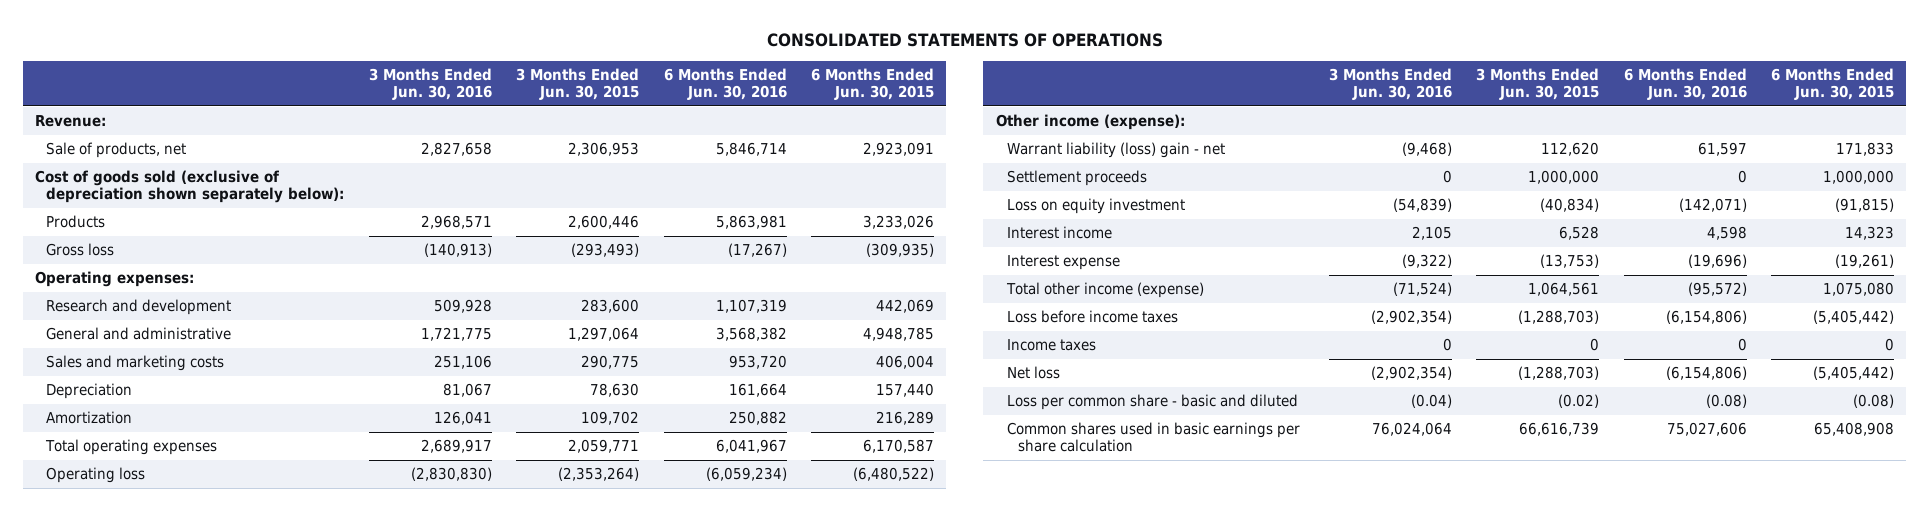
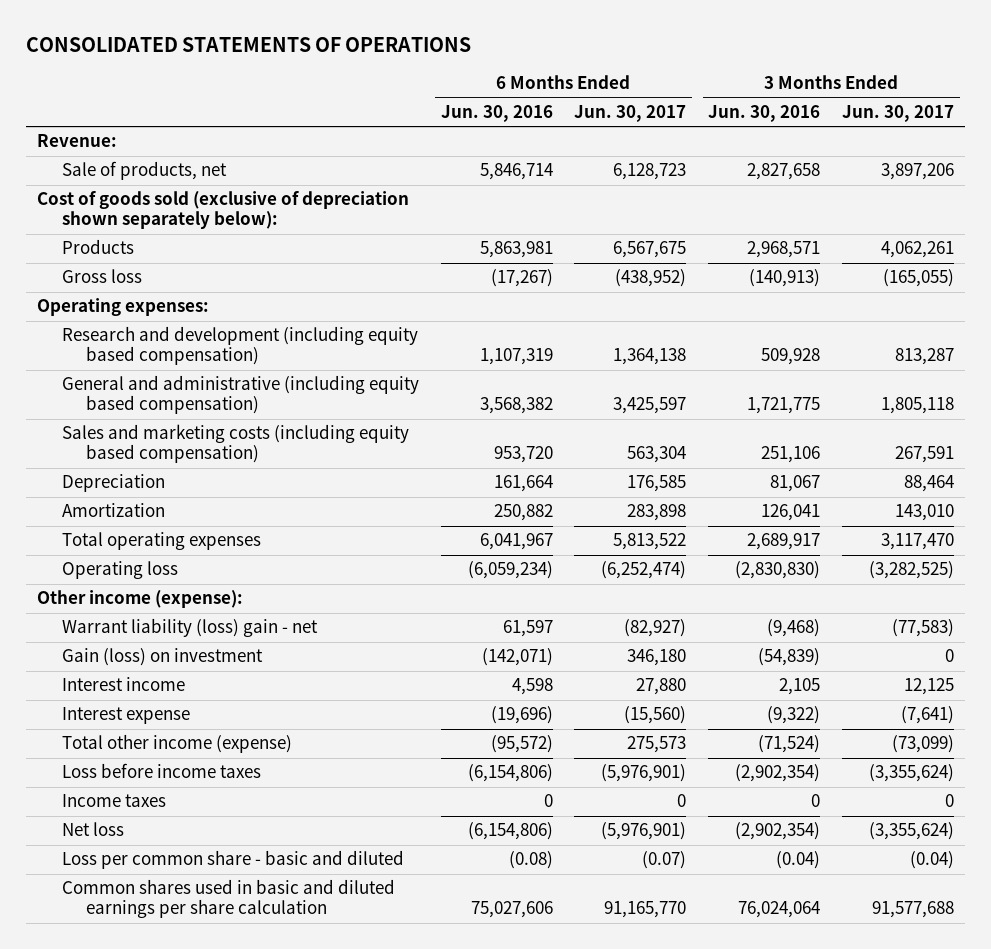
- | 3 Months Ended Jun. 30, 2016 | 3 Months Ended Jun. 30, 2015 | 6 Months Ended Jun. 30, 2016 | 6 Months Ended Jun. 30, 2015
+ | 6 Months Ended Jun. 30, 2016 | 6 Months Ended Jun. 30, 2017 | 3 Months Ended Jun. 30, 2016 | 3 Months Ended Jun. 30, 2017
- Research and development | 509,928 | 283,600 | 1,107,319 | 442,069
- General and administrative | 1,721,775 | 1,297,064 | 3,568,382 | 4,948,785
- Sales and marketing costs | 251,106 | 290,775 | 953,720 | 406,004
+ Research and development (including equity based compensation) | 1,107,319 | 1,364,138 | 509,928 | 813,287
+ General and administrative (including equity based compensation) | 3,568,382 | 3,425,597 | 1,721,775 | 1,805,118
+ Sales and marketing costs (including equity based compensation) | 953,720 | 563,304 | 251,106 | 267,591
- Settlement proceeds | 0 | 1,000,000 | 0 | 1,000,000
- Loss on equity investment | (54,839) | (40,834) | (142,071) | (91,815)
+ Gain (loss) on investment | (142,071) | 346,180 | (54,839) | 0
- Common shares used in basic earnings per share calculation | 76,024,064 | 66,616,739 | 75,027,606 | 65,408,908
+ Common shares used in basic and diluted earnings per share calculation | 75,027,606 | 91,165,770 | 76,024,064 | 91,577,688

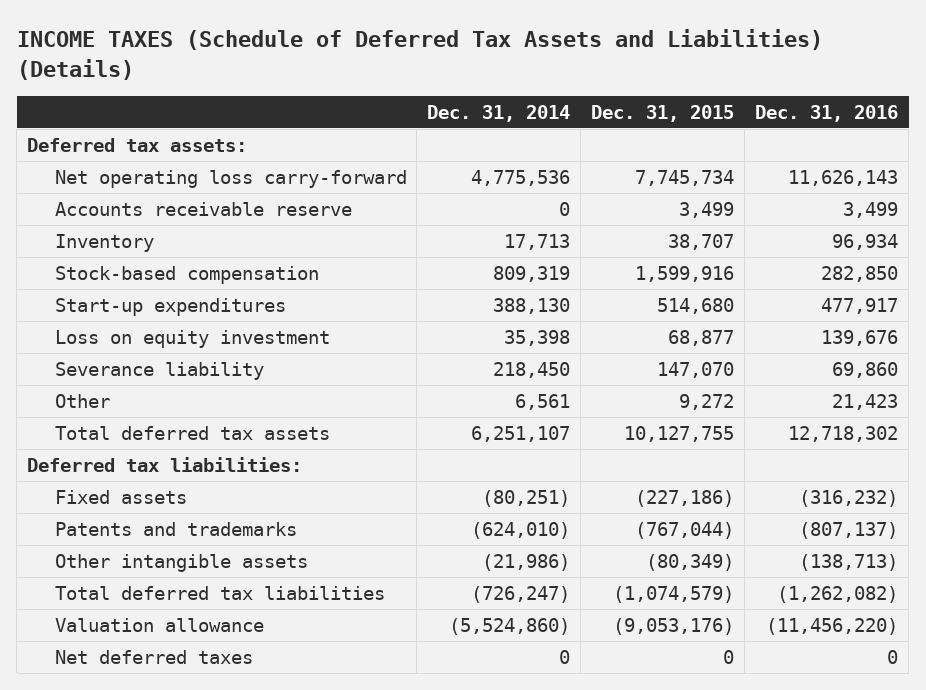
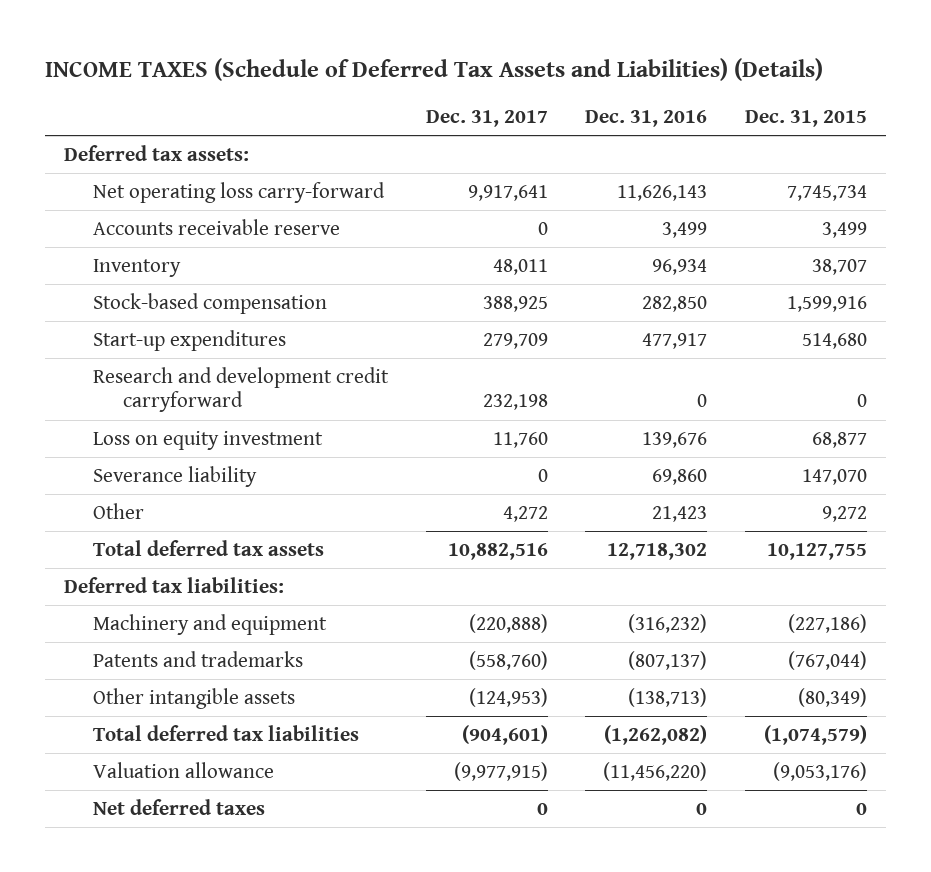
- | Dec. 31, 2014 | Dec. 31, 2015 | Dec. 31, 2016
+ | Dec. 31, 2017 | Dec. 31, 2016 | Dec. 31, 2015
+ Research and development credit carryforward | 232,198 | 0 | 0
- Fixed assets | (80,251) | (227,186) | (316,232)
+ Machinery and equipment | (220,888) | (316,232) | (227,186)

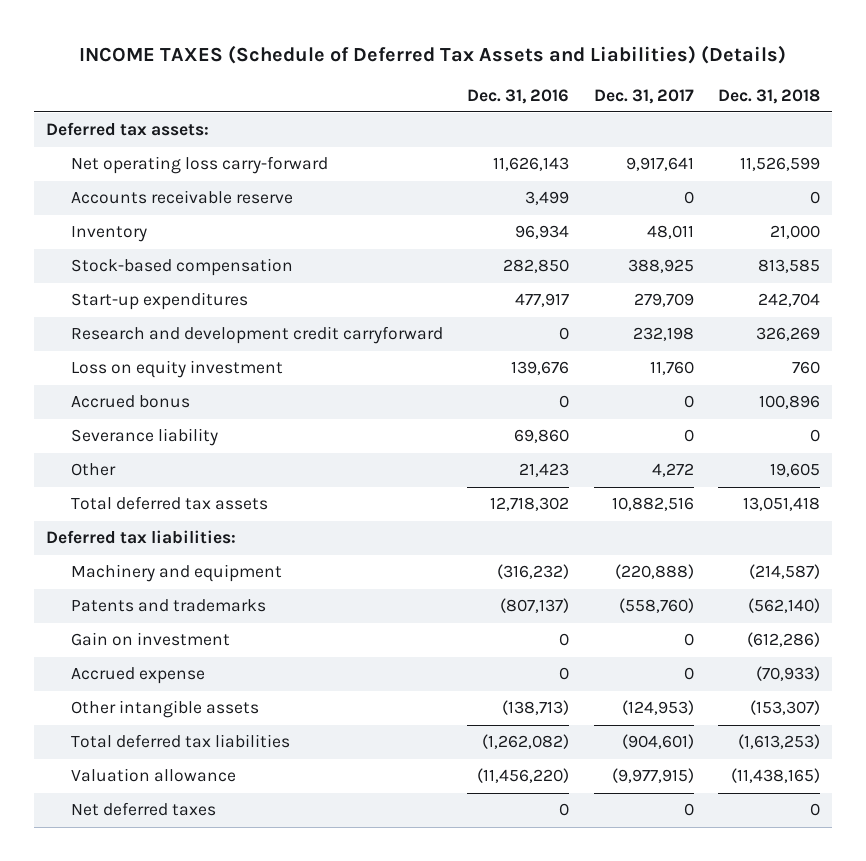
- | Dec. 31, 2017 | Dec. 31, 2016 | Dec. 31, 2015
+ | Dec. 31, 2016 | Dec. 31, 2017 | Dec. 31, 2018
+ Accrued bonus | 0 | 0 | 100,896
+ Gain on investment | 0 | 0 | (612,286)
+ Accrued expense | 0 | 0 | (70,933)

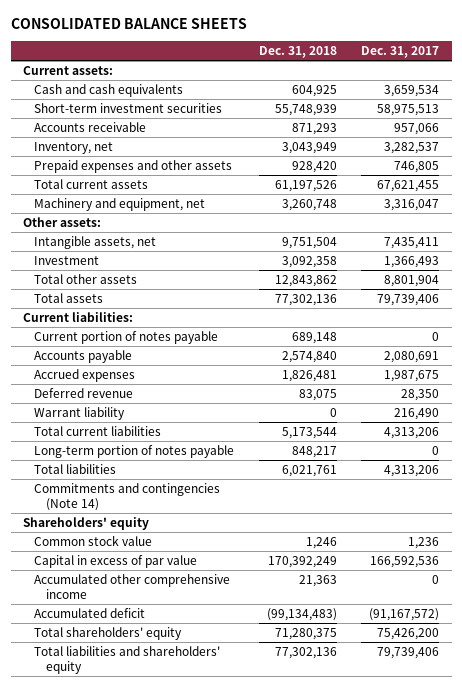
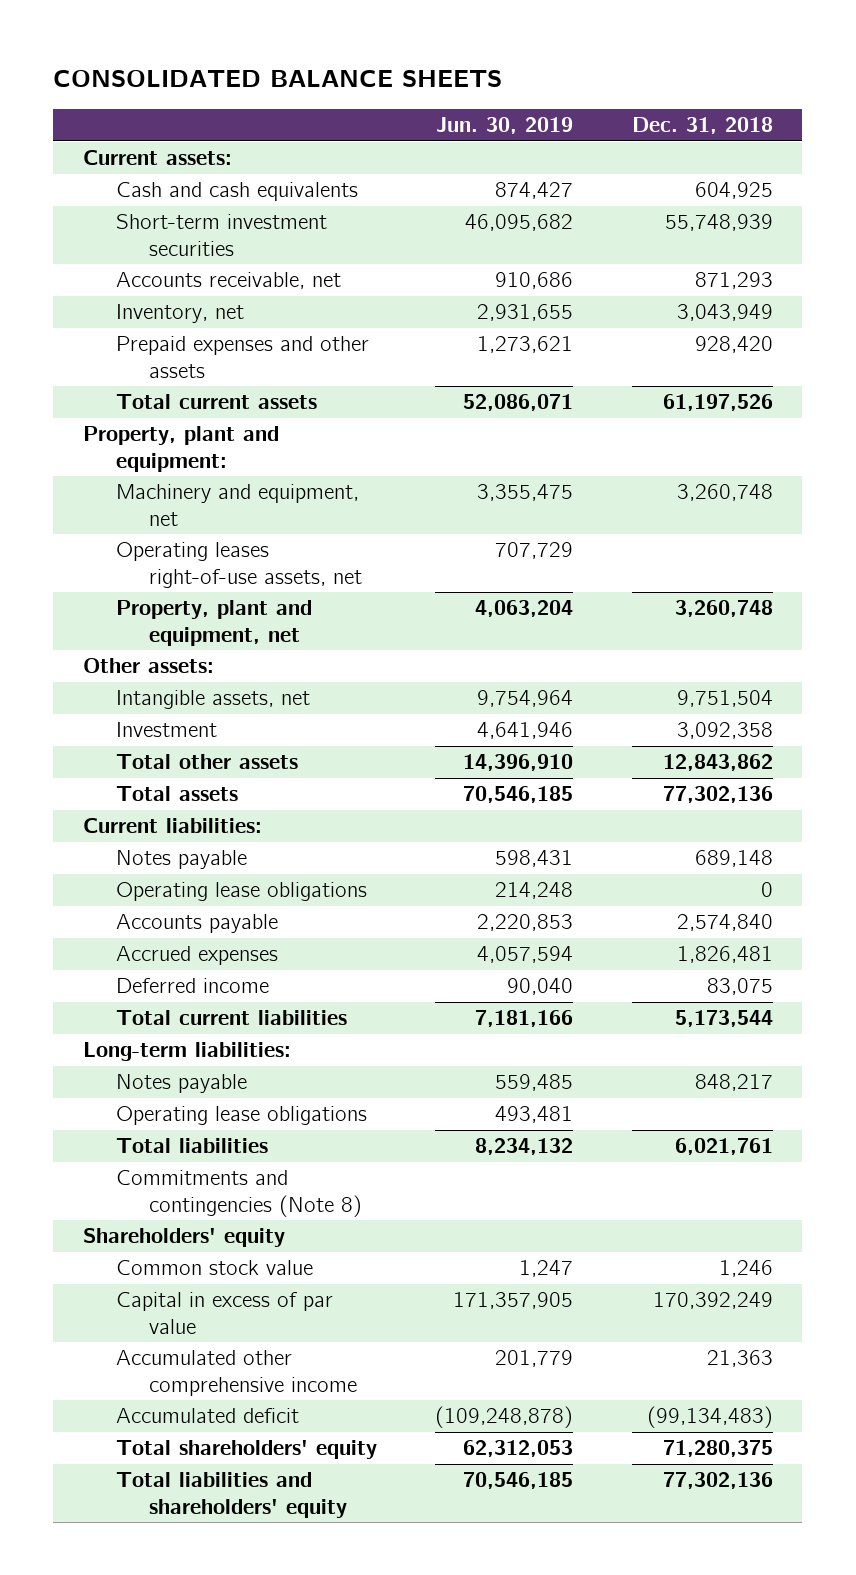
- | Dec. 31, 2018 | Dec. 31, 2017
+ | Jun. 30, 2019 | Dec. 31, 2018
- Accounts receivable | 871,293 | 957,066
+ Accounts receivable, net | 910,686 | 871,293
+ Property, plant and equipment:
+ Operating leases right-of-use assets, net | 707,729 |
+ Property, plant and equipment, net | 4,063,204 | 3,260,748
- Current portion of notes payable | 689,148 | 0
+ Notes payable | 598,431 | 689,148
+ Operating lease obligations | 214,248 | 0
- Deferred revenue | 83,075 | 28,350
- Warrant liability | 0 | 216,490
+ Deferred income | 90,040 | 83,075
- Long-term portion of notes payable | 848,217 | 0
+ Long-term liabilities:
+ Notes payable | 559,485 | 848,217
+ Operating lease obligations | 493,481 |
- Commitments and contingencies (Note 14)
+ Commitments and contingencies (Note 8)

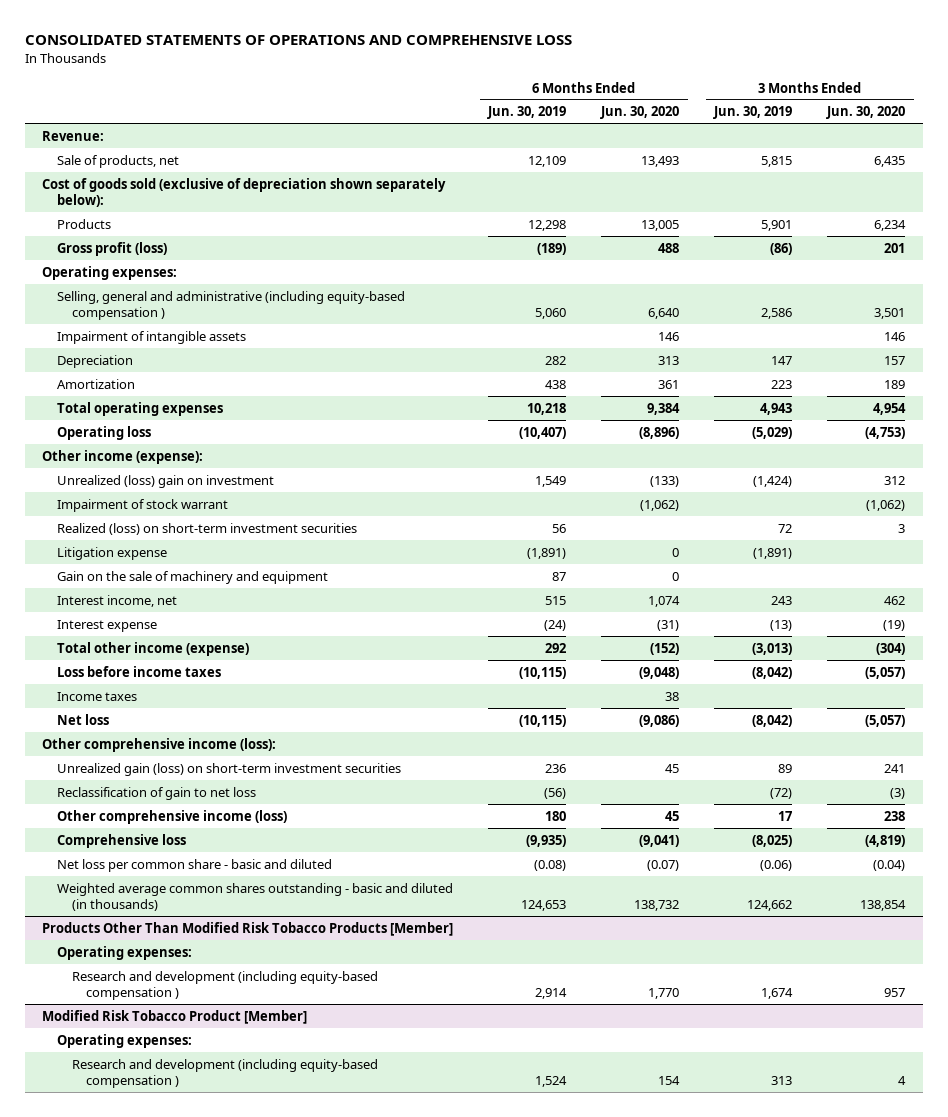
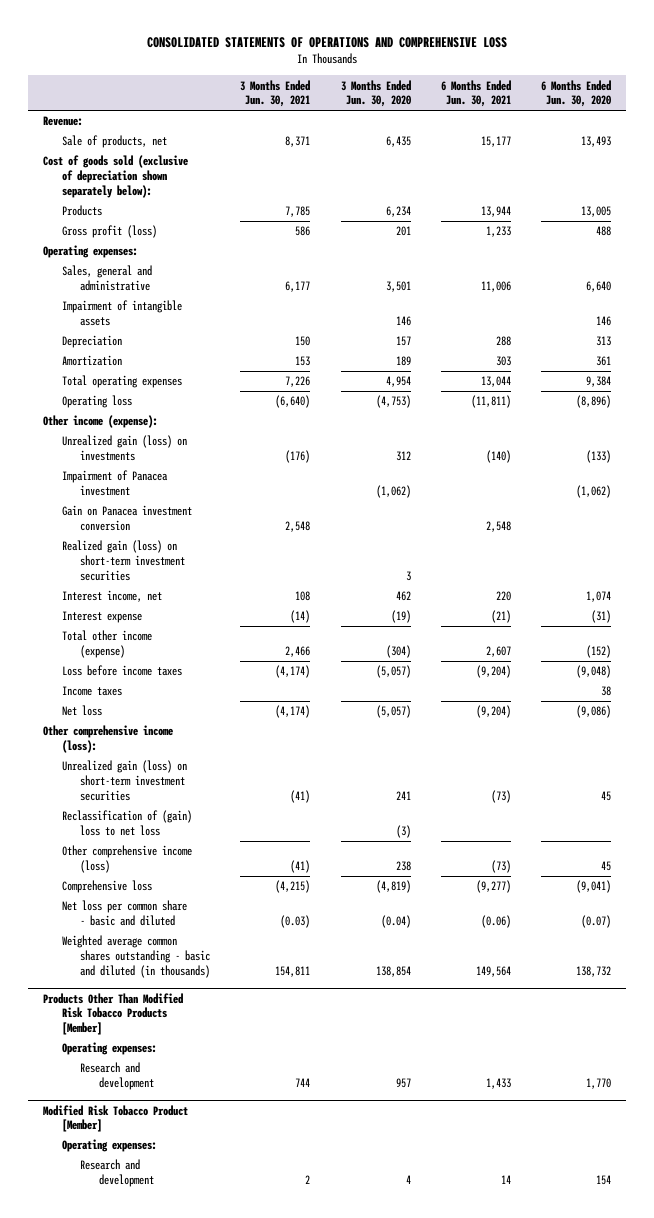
- | 6 Months Ended Jun. 30, 2019 | 6 Months Ended Jun. 30, 2020 | 3 Months Ended Jun. 30, 2019 | 3 Months Ended Jun. 30, 2020
+ | 3 Months Ended Jun. 30, 2021 | 3 Months Ended Jun. 30, 2020 | 6 Months Ended Jun. 30, 2021 | 6 Months Ended Jun. 30, 2020
- Selling, general and administrative (including equity-based compensation ) | 5,060 | 6,640 | 2,586 | 3,501
+ Sales, general and administrative | 6,177 | 3,501 | 11,006 | 6,640
- Unrealized (loss) gain on investment | 1,549 | (133) | (1,424) | 312
- Impairment of stock warrant | | (1,062) | | (1,062)
- Realized (loss) on short-term investment securities | 56 | | 72 | 3
- Litigation expense | (1,891) | 0 | (1,891) |
- Gain on the sale of machinery and equipment | 87 | 0 | |
+ Unrealized gain (loss) on investments | (176) | 312 | (140) | (133)
+ Impairment of Panacea investment | | (1,062) | | (1,062)
+ Gain on Panacea investment conversion | 2,548 | | 2,548 |
+ Realized gain (loss) on short-term investment securities | | 3 | |
- Reclassification of gain to net loss | (56) | | (72) | (3)
+ Reclassification of (gain) loss to net loss | | (3) | |
@ Products Other Than Modified Risk Tobacco Products [Member]
- Research and development (including equity-based compensation ) | 2,914 | 1,770 | 1,674 | 957
+ Research and development | 744 | 957 | 1,433 | 1,770
@ Modified Risk Tobacco Product [Member]
- Research and development (including equity-based compensation ) | 1,524 | 154 | 313 | 4
+ Research and development | 2 | 4 | 14 | 154

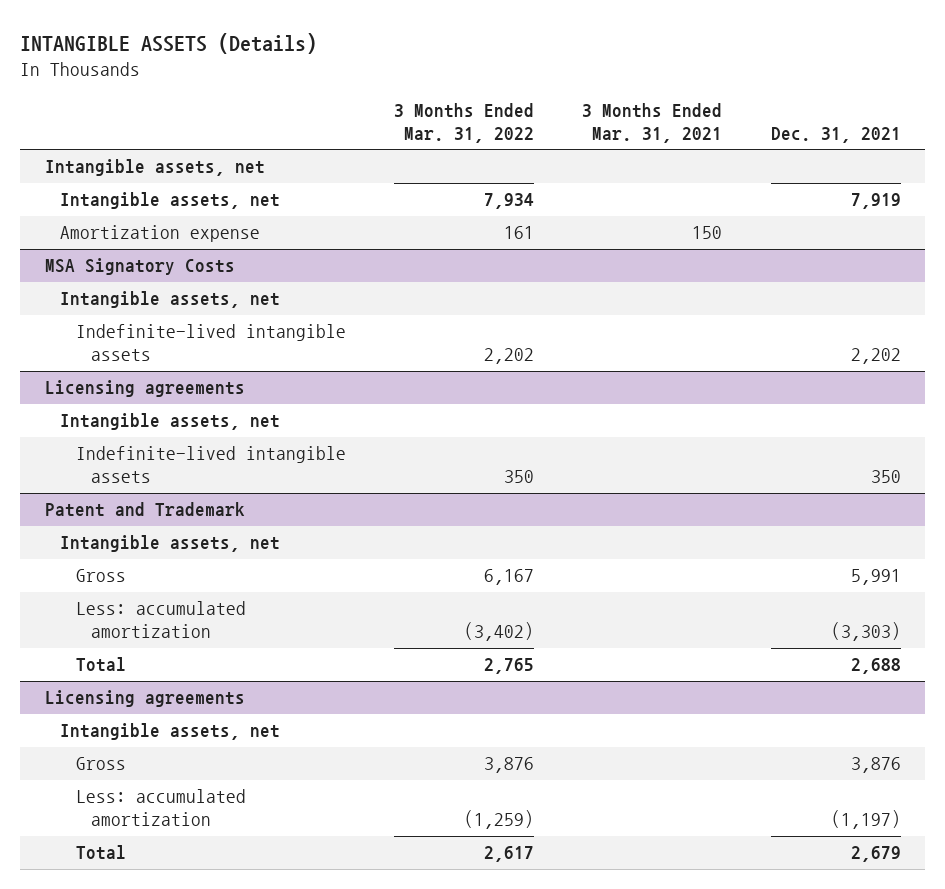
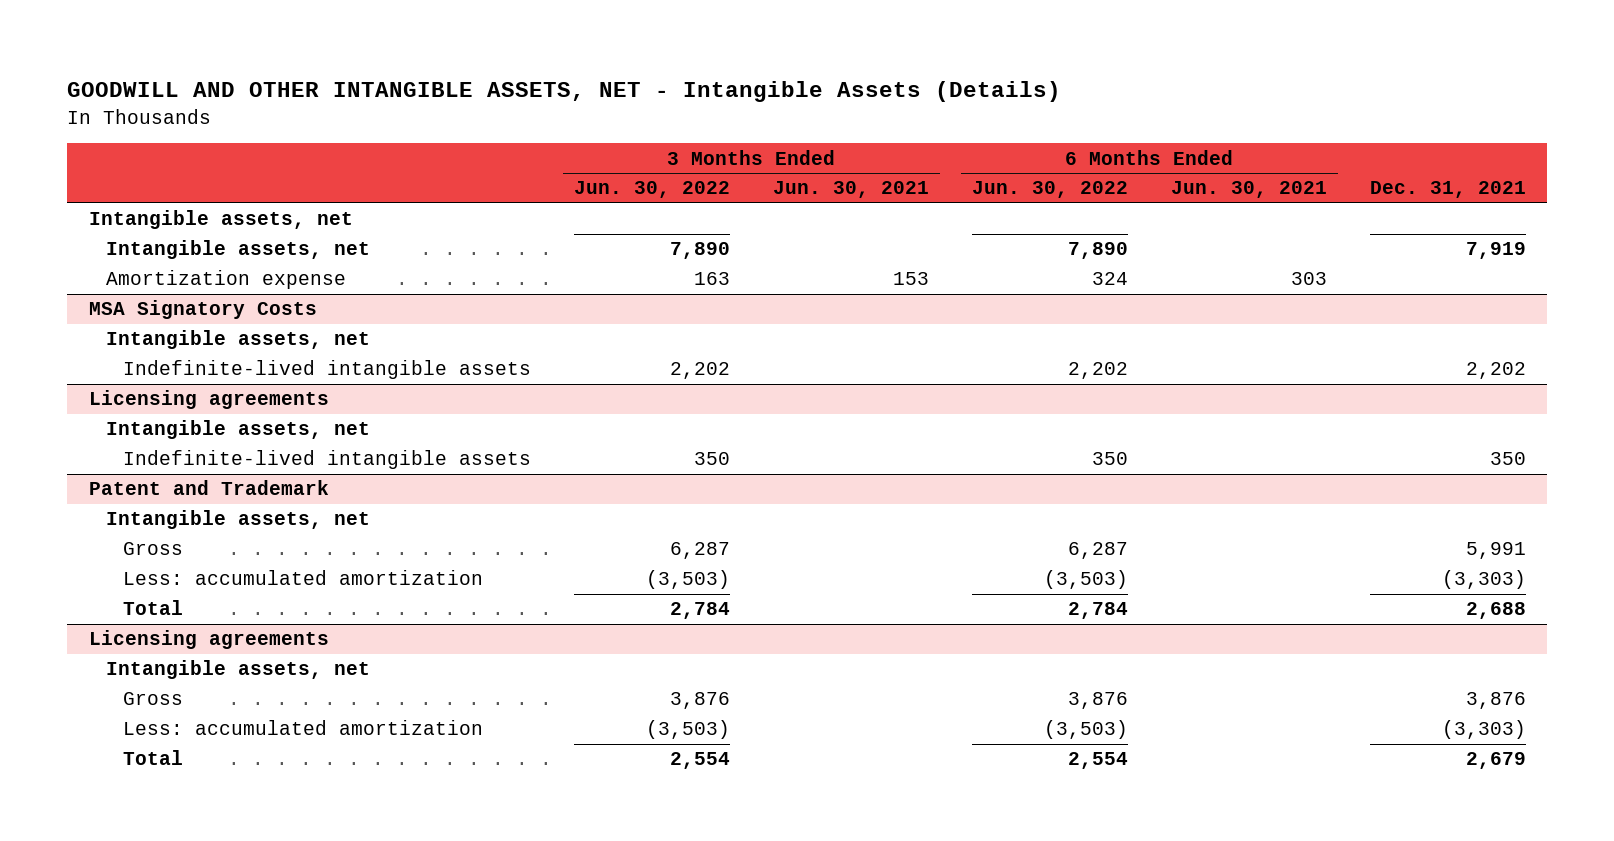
- INTANGIBLE ASSETS (Details)
+ GOODWILL AND OTHER INTANGIBLE ASSETS, NET - Intangible Assets (Details)
- | 3 Months Ended Mar. 31, 2022 | 3 Months Ended Mar. 31, 2021 | Dec. 31, 2021
+ | 3 Months Ended Jun. 30, 2022 | 3 Months Ended Jun. 30, 2021 | 6 Months Ended Jun. 30, 2022 | 6 Months Ended Jun. 30, 2021 | Dec. 31, 2021
@ Licensing agreements
- Less: accumulated amortization | (1,259) | | (1,197)
+ Less: accumulated amortization | (3,503) | | (3,503) | | (3,303)

